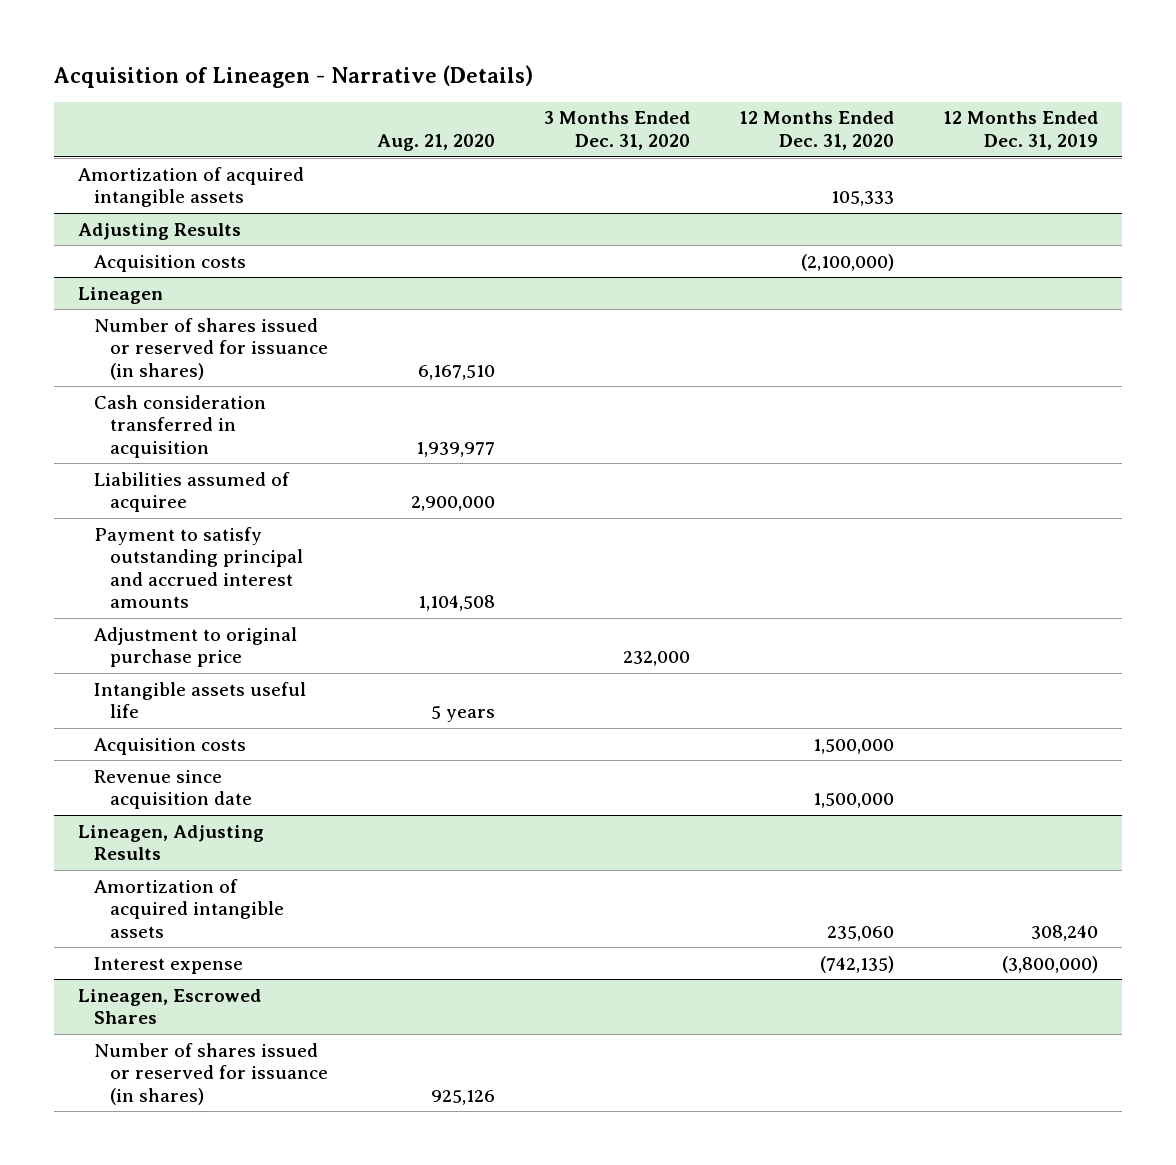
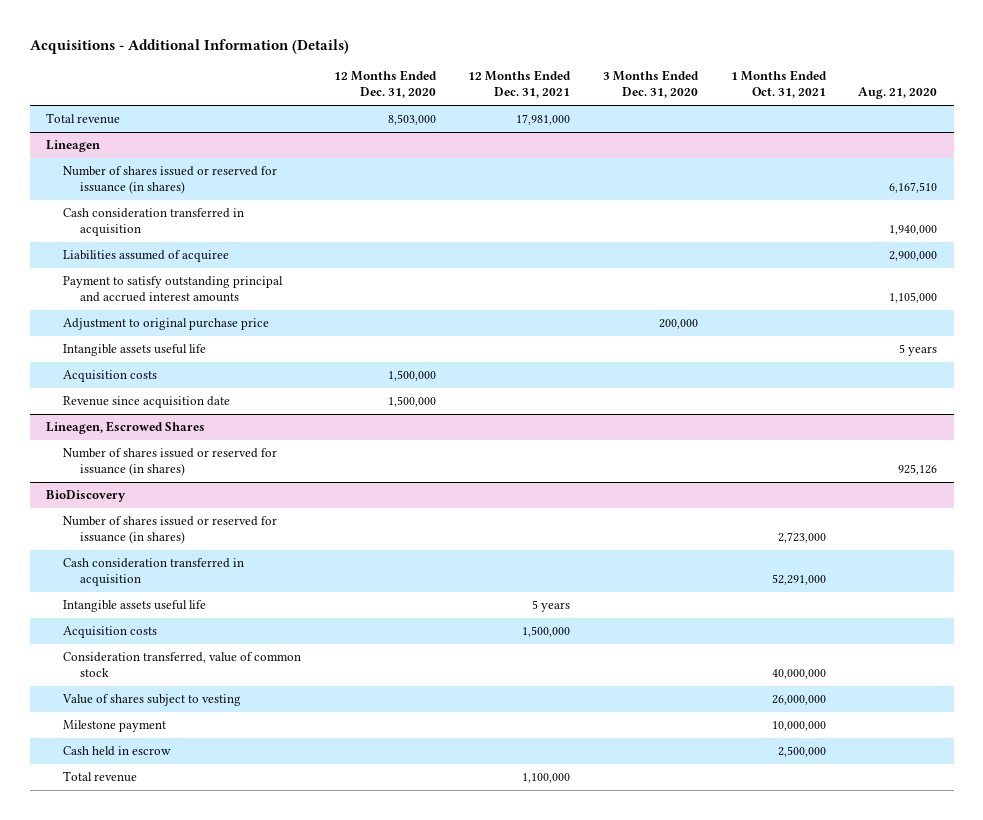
- Acquisition of Lineagen - Narrative (Details)
+ Acquisitions - Additional Information (Details)
- | Aug. 21, 2020 | 3 Months Ended Dec. 31, 2020 | 12 Months Ended Dec. 31, 2020 | 12 Months Ended Dec. 31, 2019
+ | 12 Months Ended Dec. 31, 2020 | 12 Months Ended Dec. 31, 2021 | 3 Months Ended Dec. 31, 2020 | 1 Months Ended Oct. 31, 2021 | Aug. 21, 2020
- Amortization of acquired intangible assets | | | 105,333 |
- Adjusting Results
- Acquisition costs | | | (2,100,000) |
+ Total revenue | 8,503,000 | 17,981,000 | | |
@ Lineagen
- Cash consideration transferred in acquisition | 1,939,977 | | |
+ Cash consideration transferred in acquisition | | | | | 1,940,000
- Payment to satisfy outstanding principal and accrued interest amounts | 1,104,508 | | |
- Adjustment to original purchase price | | 232,000 | |
+ Payment to satisfy outstanding principal and accrued interest amounts | | | | | 1,105,000
+ Adjustment to original purchase price | | | 200,000 | |
- Lineagen, Adjusting Results
- Amortization of acquired intangible assets | | | 235,060 | 308,240
- Interest expense | | | (742,135) | (3,800,000)
+ BioDiscovery
+ Number of shares issued or reserved for issuance (in shares) | | | | 2,723,000 |
+ Cash consideration transferred in acquisition | | | | 52,291,000 |
+ Intangible assets useful life | | 5 years | | |
+ Acquisition costs | | 1,500,000 | | |
+ Consideration transferred, value of common stock | | | | 40,000,000 |
+ Value of shares subject to vesting | | | | 26,000,000 |
+ Milestone payment | | | | 10,000,000 |
+ Cash held in escrow | | | | 2,500,000 |
+ Total revenue | | 1,100,000 | | |

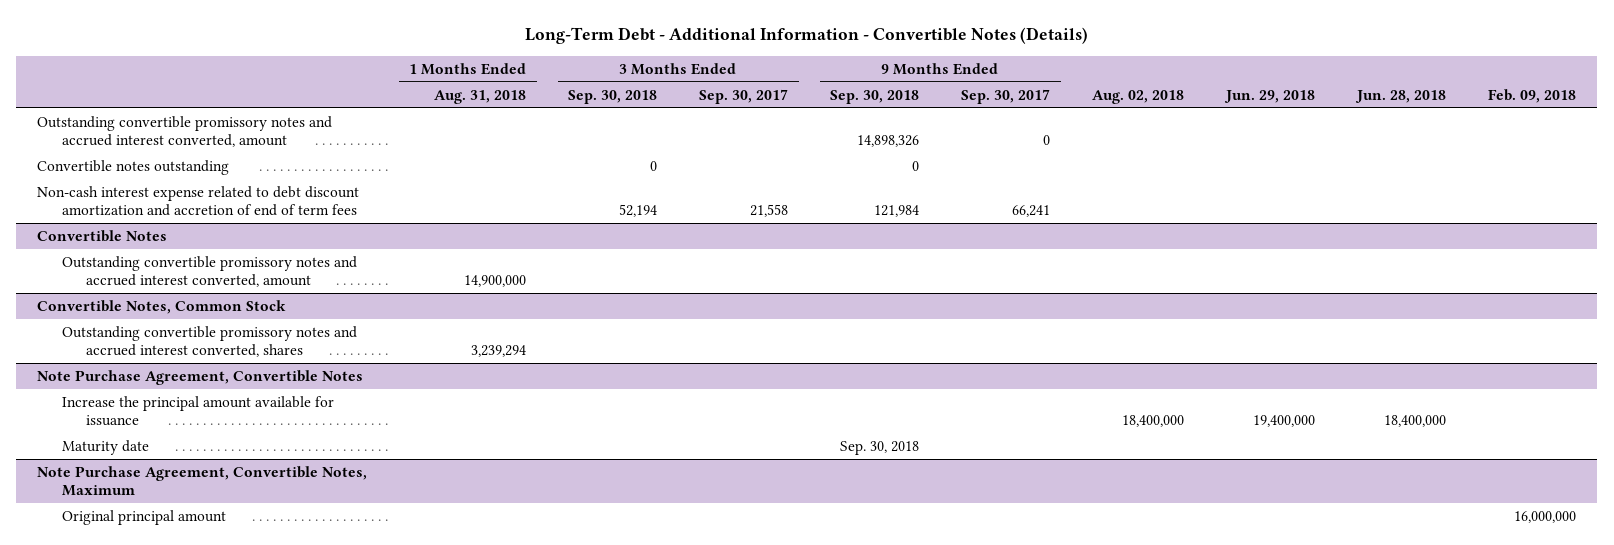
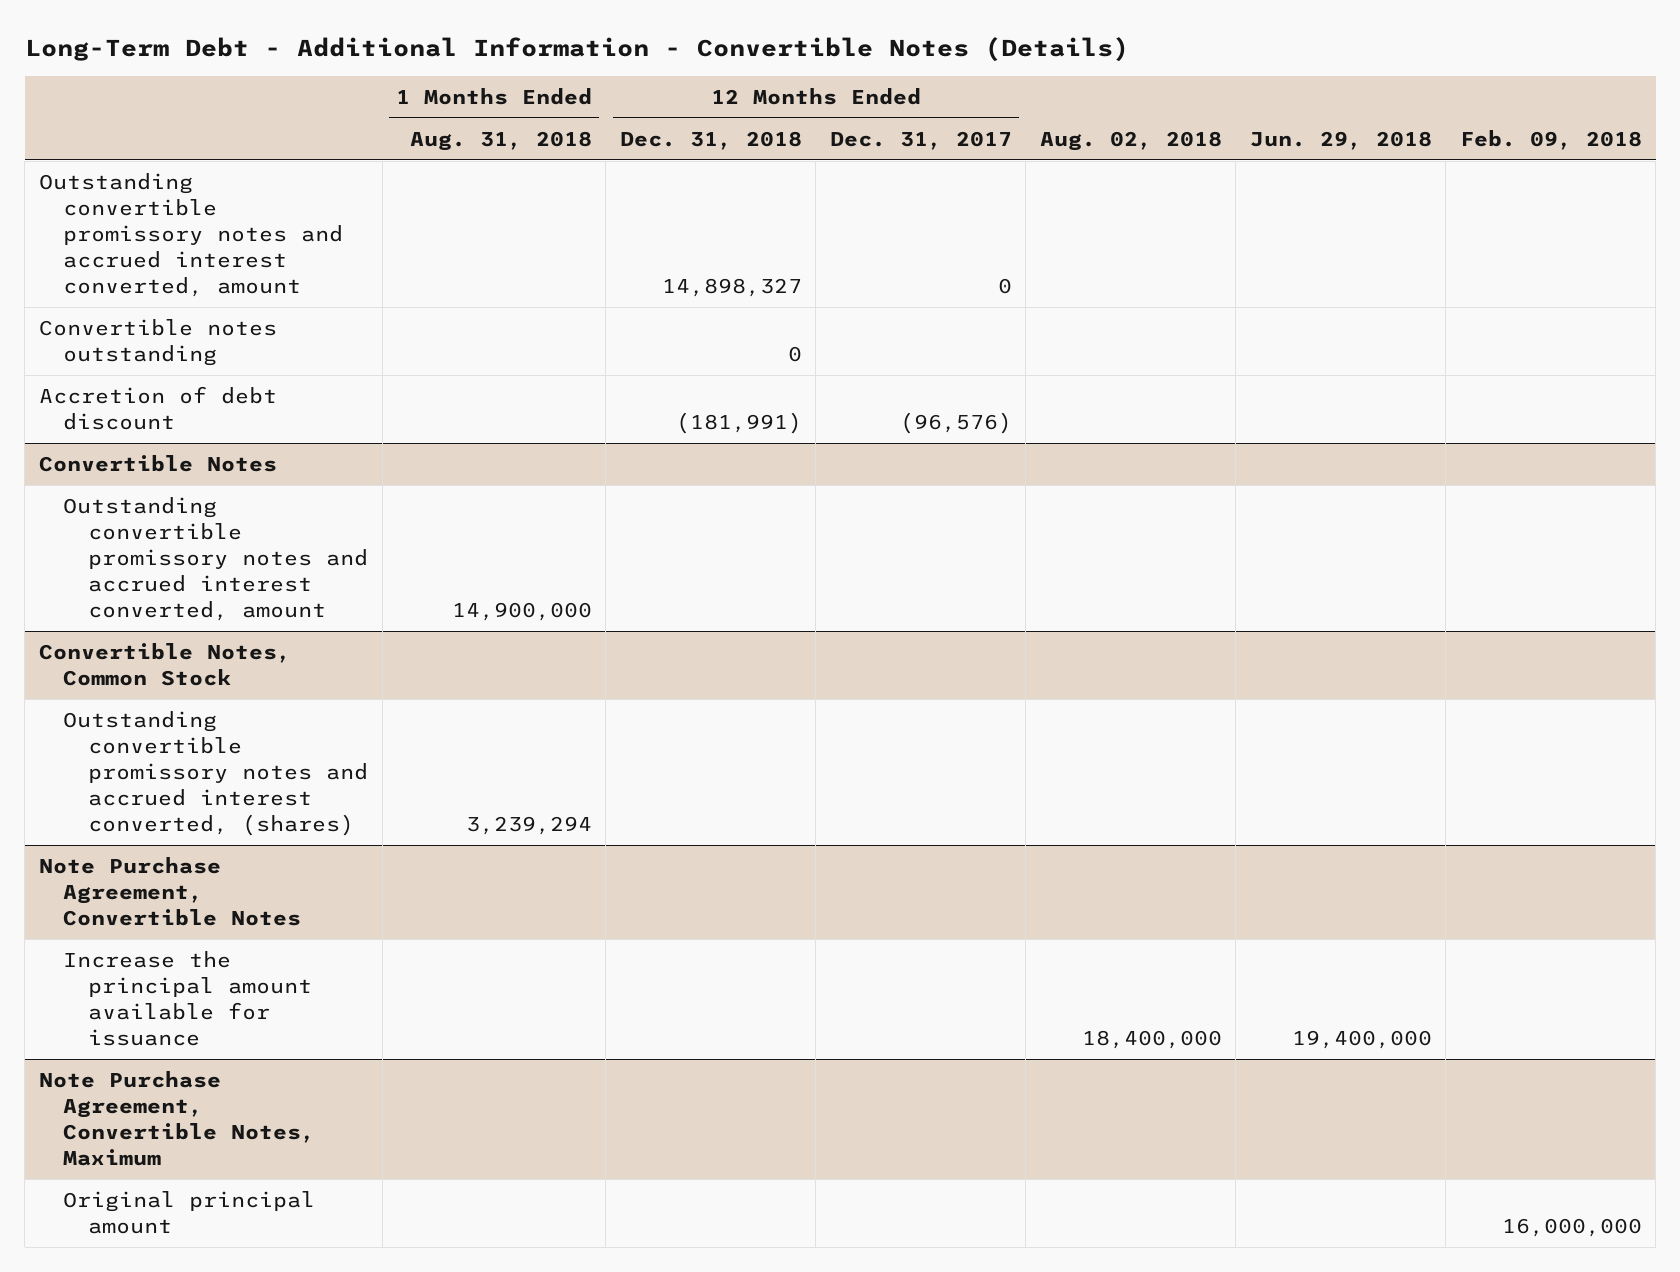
- | 1 Months Ended Aug. 31, 2018 | 3 Months Ended Sep. 30, 2018 | 3 Months Ended Sep. 30, 2017 | 9 Months Ended Sep. 30, 2018 | 9 Months Ended Sep. 30, 2017 | Aug. 02, 2018 | Jun. 29, 2018 | Jun. 28, 2018 | Feb. 09, 2018
+ | 1 Months Ended Aug. 31, 2018 | 12 Months Ended Dec. 31, 2018 | 12 Months Ended Dec. 31, 2017 | Aug. 02, 2018 | Jun. 29, 2018 | Feb. 09, 2018
- Non-cash interest expense related to debt discount amortization and accretion of end of term fees | | 52,194 | 21,558 | 121,984 | 66,241 | | | |
+ Accretion of debt discount | | (181,991) | (96,576) | | |
@ Convertible Notes, Common Stock
- Outstanding convertible promissory notes and accrued interest converted, shares | 3,239,294 | | | | | | | |
+ Outstanding convertible promissory notes and accrued interest converted, (shares) | 3,239,294 | | | | |
@ Note Purchase Agreement, Convertible Notes
- Maturity date | | | | Sep. 30, 2018 | | | | |

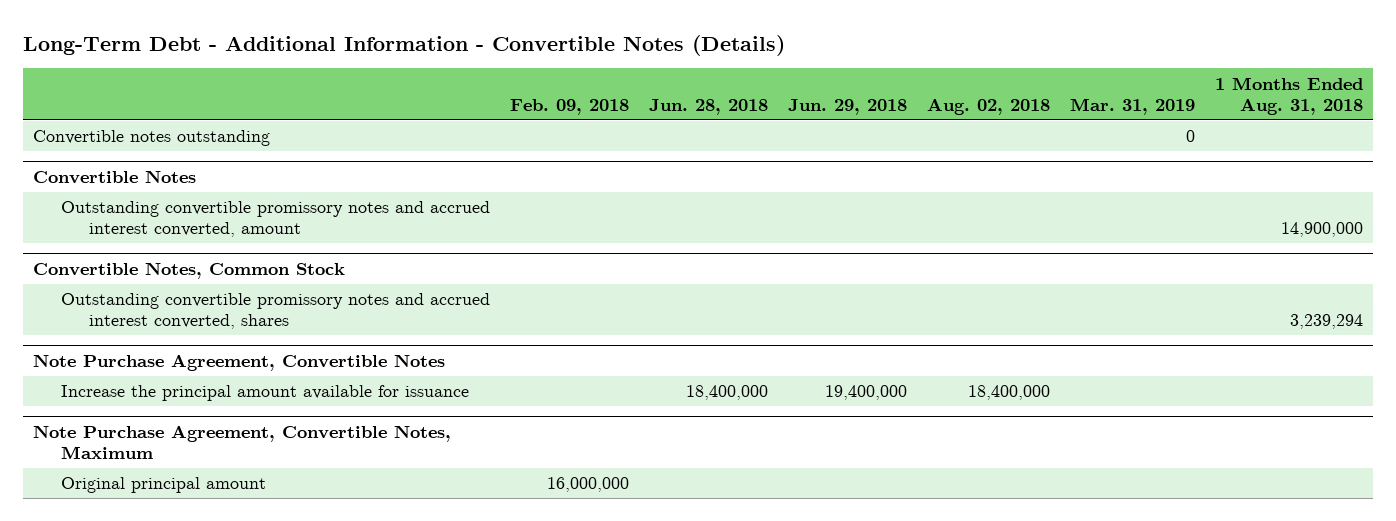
- | 1 Months Ended Aug. 31, 2018 | 12 Months Ended Dec. 31, 2018 | 12 Months Ended Dec. 31, 2017 | Aug. 02, 2018 | Jun. 29, 2018 | Feb. 09, 2018
+ | Feb. 09, 2018 | Jun. 28, 2018 | Jun. 29, 2018 | Aug. 02, 2018 | Mar. 31, 2019 | 1 Months Ended Aug. 31, 2018
- Outstanding convertible promissory notes and accrued interest converted, amount | | 14,898,327 | 0 | | |
- Accretion of debt discount | | (181,991) | (96,576) | | |
@ Convertible Notes, Common Stock
- Outstanding convertible promissory notes and accrued interest converted, (shares) | 3,239,294 | | | | |
+ Outstanding convertible promissory notes and accrued interest converted, shares | | | | | | 3,239,294

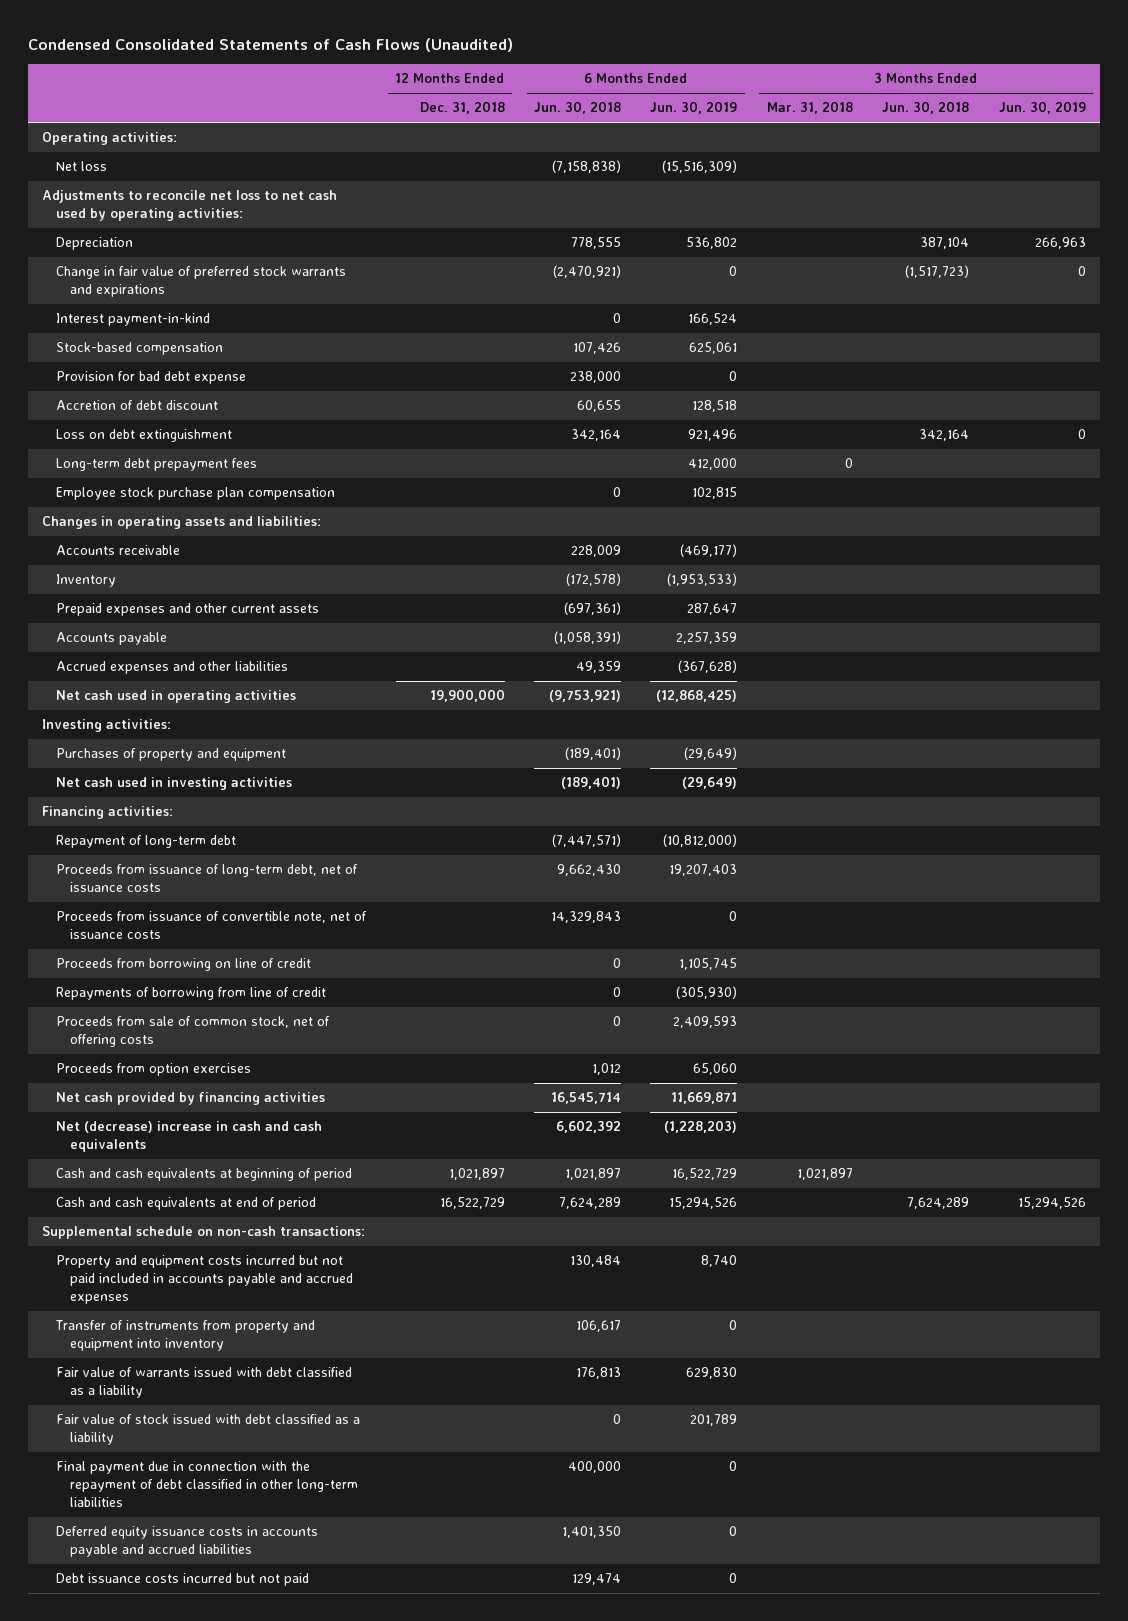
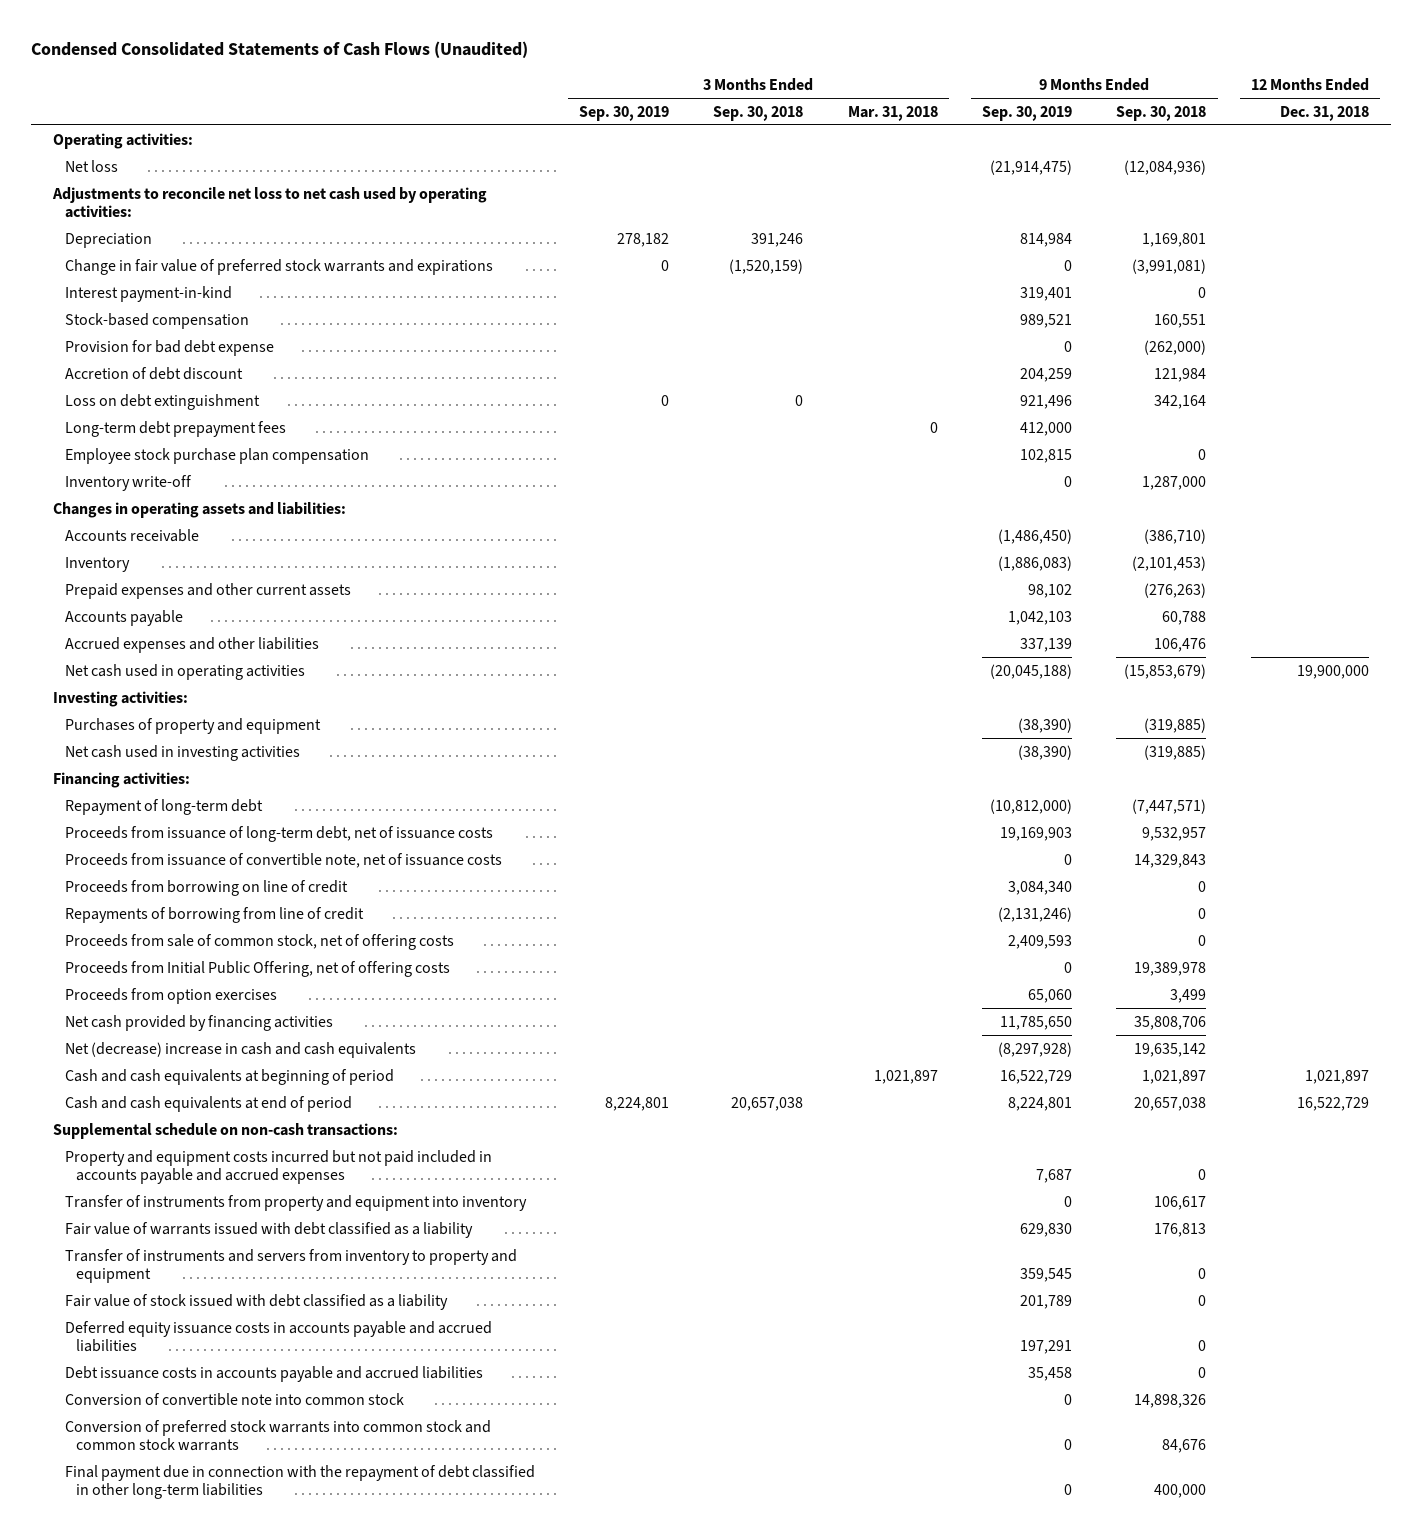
- | 12 Months Ended Dec. 31, 2018 | 6 Months Ended Jun. 30, 2018 | 6 Months Ended Jun. 30, 2019 | 3 Months Ended Mar. 31, 2018 | 3 Months Ended Jun. 30, 2018 | 3 Months Ended Jun. 30, 2019
+ | 3 Months Ended Sep. 30, 2019 | 3 Months Ended Sep. 30, 2018 | 3 Months Ended Mar. 31, 2018 | 9 Months Ended Sep. 30, 2019 | 9 Months Ended Sep. 30, 2018 | 12 Months Ended Dec. 31, 2018
+ Inventory write-off | | | | 0 | 1,287,000 |
+ Proceeds from Initial Public Offering, net of offering costs | | | | 0 | 19,389,978 |
+ Transfer of instruments and servers from inventory to property and equipment | | | | 359,545 | 0 |
- Debt issuance costs incurred but not paid | | 129,474 | 0 | | |
+ Debt issuance costs in accounts payable and accrued liabilities | | | | 35,458 | 0 |
+ Conversion of convertible note into common stock | | | | 0 | 14,898,326 |
+ Conversion of preferred stock warrants into common stock and common stock warrants | | | | 0 | 84,676 |
moved down: Final payment due in connection with the repayment of debt classified in other long-term liabilities | | | | 0 | 400,000 |

